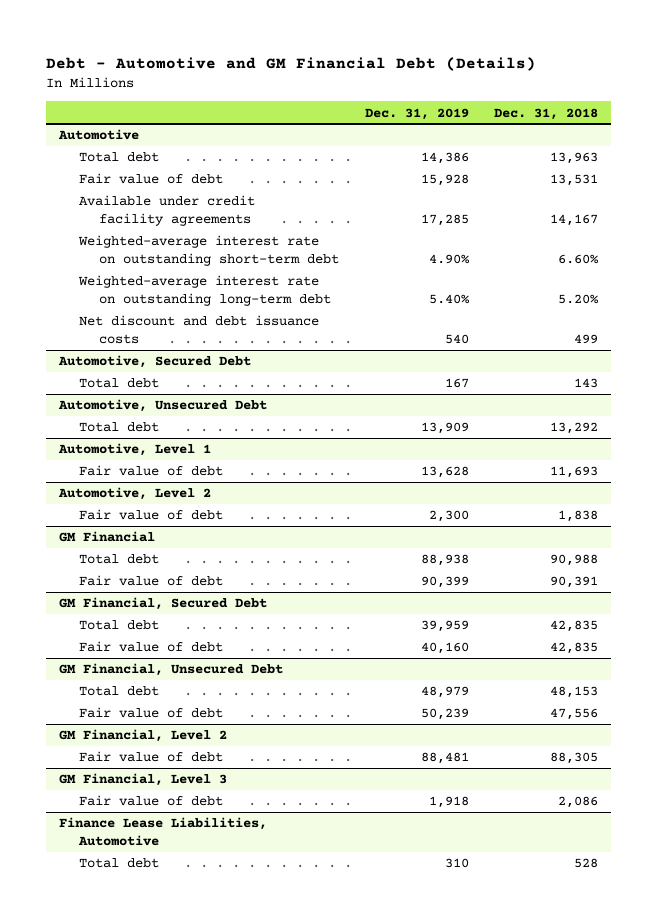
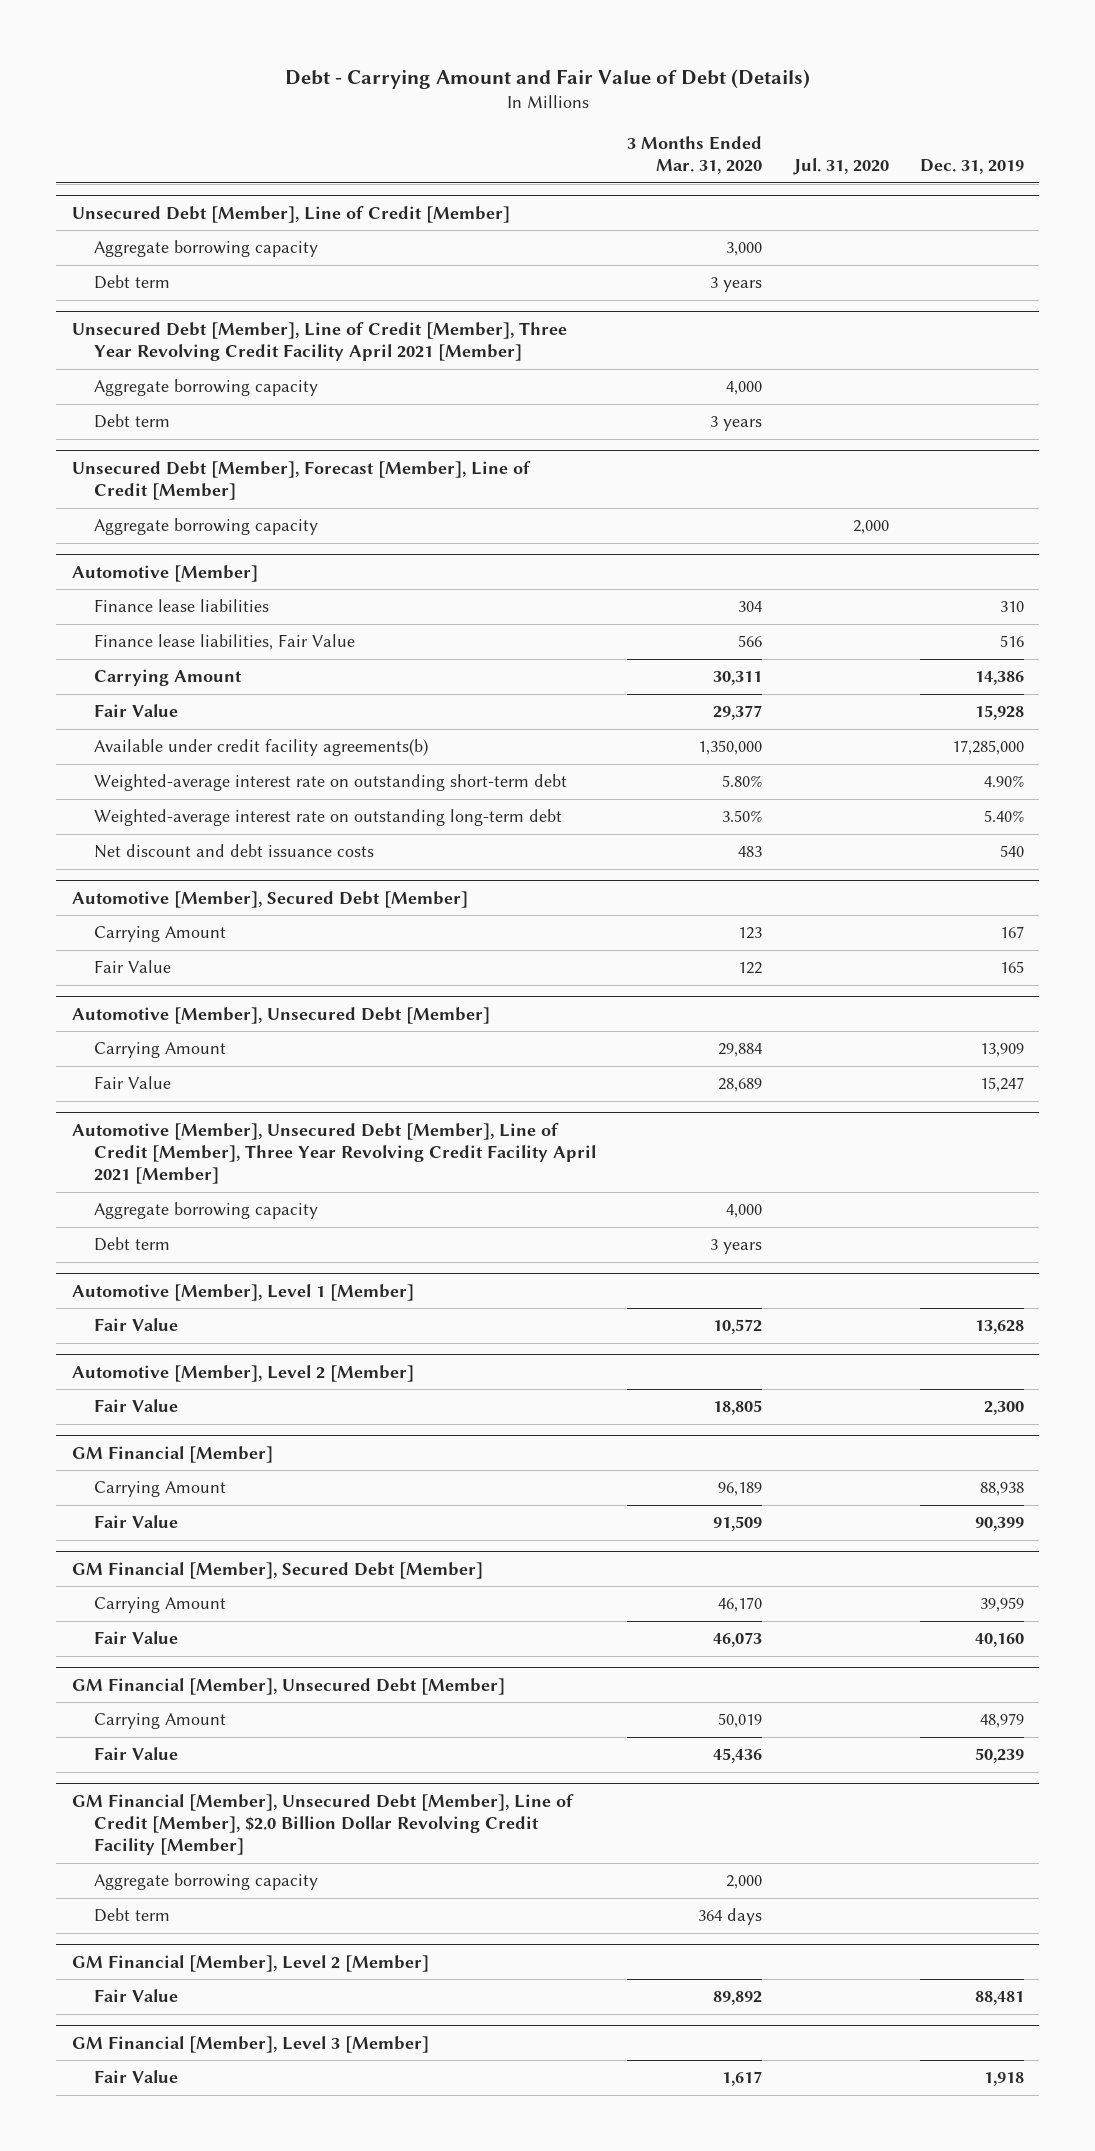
- Debt - Automotive and GM Financial Debt (Details)
+ Debt - Carrying Amount and Fair Value of Debt (Details)
- | Dec. 31, 2019 | Dec. 31, 2018
+ | 3 Months Ended Mar. 31, 2020 | Jul. 31, 2020 | Dec. 31, 2019
- Automotive
- Total debt | 14,386 | 13,963
- Fair value of debt | 15,928 | 13,531
- Available under credit facility agreements | 17,285 | 14,167
+ Unsecured Debt [Member], Line of Credit [Member]
+ Aggregate borrowing capacity | 3,000 | |
+ Debt term | 3 years | |
+ Unsecured Debt [Member], Line of Credit [Member], Three Year Revolving Credit Facility April 2021 [Member]
+ Aggregate borrowing capacity | 4,000 | |
+ Debt term | 3 years | |
+ Unsecured Debt [Member], Forecast [Member], Line of Credit [Member]
+ Aggregate borrowing capacity | | 2,000 |
+ Automotive [Member]
+ Finance lease liabilities | 304 | | 310
+ Finance lease liabilities, Fair Value | 566 | | 516
+ Carrying Amount | 30,311 | | 14,386
+ Fair Value | 29,377 | | 15,928
+ Available under credit facility agreements(b) | 1,350,000 | | 17,285,000
- Automotive, Secured Debt
- Total debt | 167 | 143
- Automotive, Unsecured Debt
- Total debt | 13,909 | 13,292
- Automotive, Level 1
- Fair value of debt | 13,628 | 11,693
- Automotive, Level 2
- Fair value of debt | 2,300 | 1,838
- GM Financial
- Total debt | 88,938 | 90,988
- Fair value of debt | 90,399 | 90,391
- GM Financial, Secured Debt
- Total debt | 39,959 | 42,835
- Fair value of debt | 40,160 | 42,835
- GM Financial, Unsecured Debt
- Total debt | 48,979 | 48,153
- Fair value of debt | 50,239 | 47,556
- GM Financial, Level 2
- Fair value of debt | 88,481 | 88,305
- GM Financial, Level 3
- Fair value of debt | 1,918 | 2,086
- Finance Lease Liabilities, Automotive
- Total debt | 310 | 528
+ Automotive [Member], Secured Debt [Member]
+ Carrying Amount | 123 | | 167
+ Fair Value | 122 | | 165
+ Automotive [Member], Unsecured Debt [Member]
+ Carrying Amount | 29,884 | | 13,909
+ Fair Value | 28,689 | | 15,247
+ Automotive [Member], Unsecured Debt [Member], Line of Credit [Member], Three Year Revolving Credit Facility April 2021 [Member]
+ Aggregate borrowing capacity | 4,000 | |
+ Debt term | 3 years | |
+ Automotive [Member], Level 1 [Member]
+ Fair Value | 10,572 | | 13,628
+ Automotive [Member], Level 2 [Member]
+ Fair Value | 18,805 | | 2,300
+ GM Financial [Member]
+ Carrying Amount | 96,189 | | 88,938
+ Fair Value | 91,509 | | 90,399
+ GM Financial [Member], Secured Debt [Member]
+ Carrying Amount | 46,170 | | 39,959
+ Fair Value | 46,073 | | 40,160
+ GM Financial [Member], Unsecured Debt [Member]
+ Carrying Amount | 50,019 | | 48,979
+ Fair Value | 45,436 | | 50,239
+ GM Financial [Member], Unsecured Debt [Member], Line of Credit [Member], $2.0 Billion Dollar Revolving Credit Facility [Member]
+ Aggregate borrowing capacity | 2,000 | |
+ Debt term | 364 days | |
+ GM Financial [Member], Level 2 [Member]
+ Fair Value | 89,892 | | 88,481
+ GM Financial [Member], Level 3 [Member]
+ Fair Value | 1,617 | | 1,918

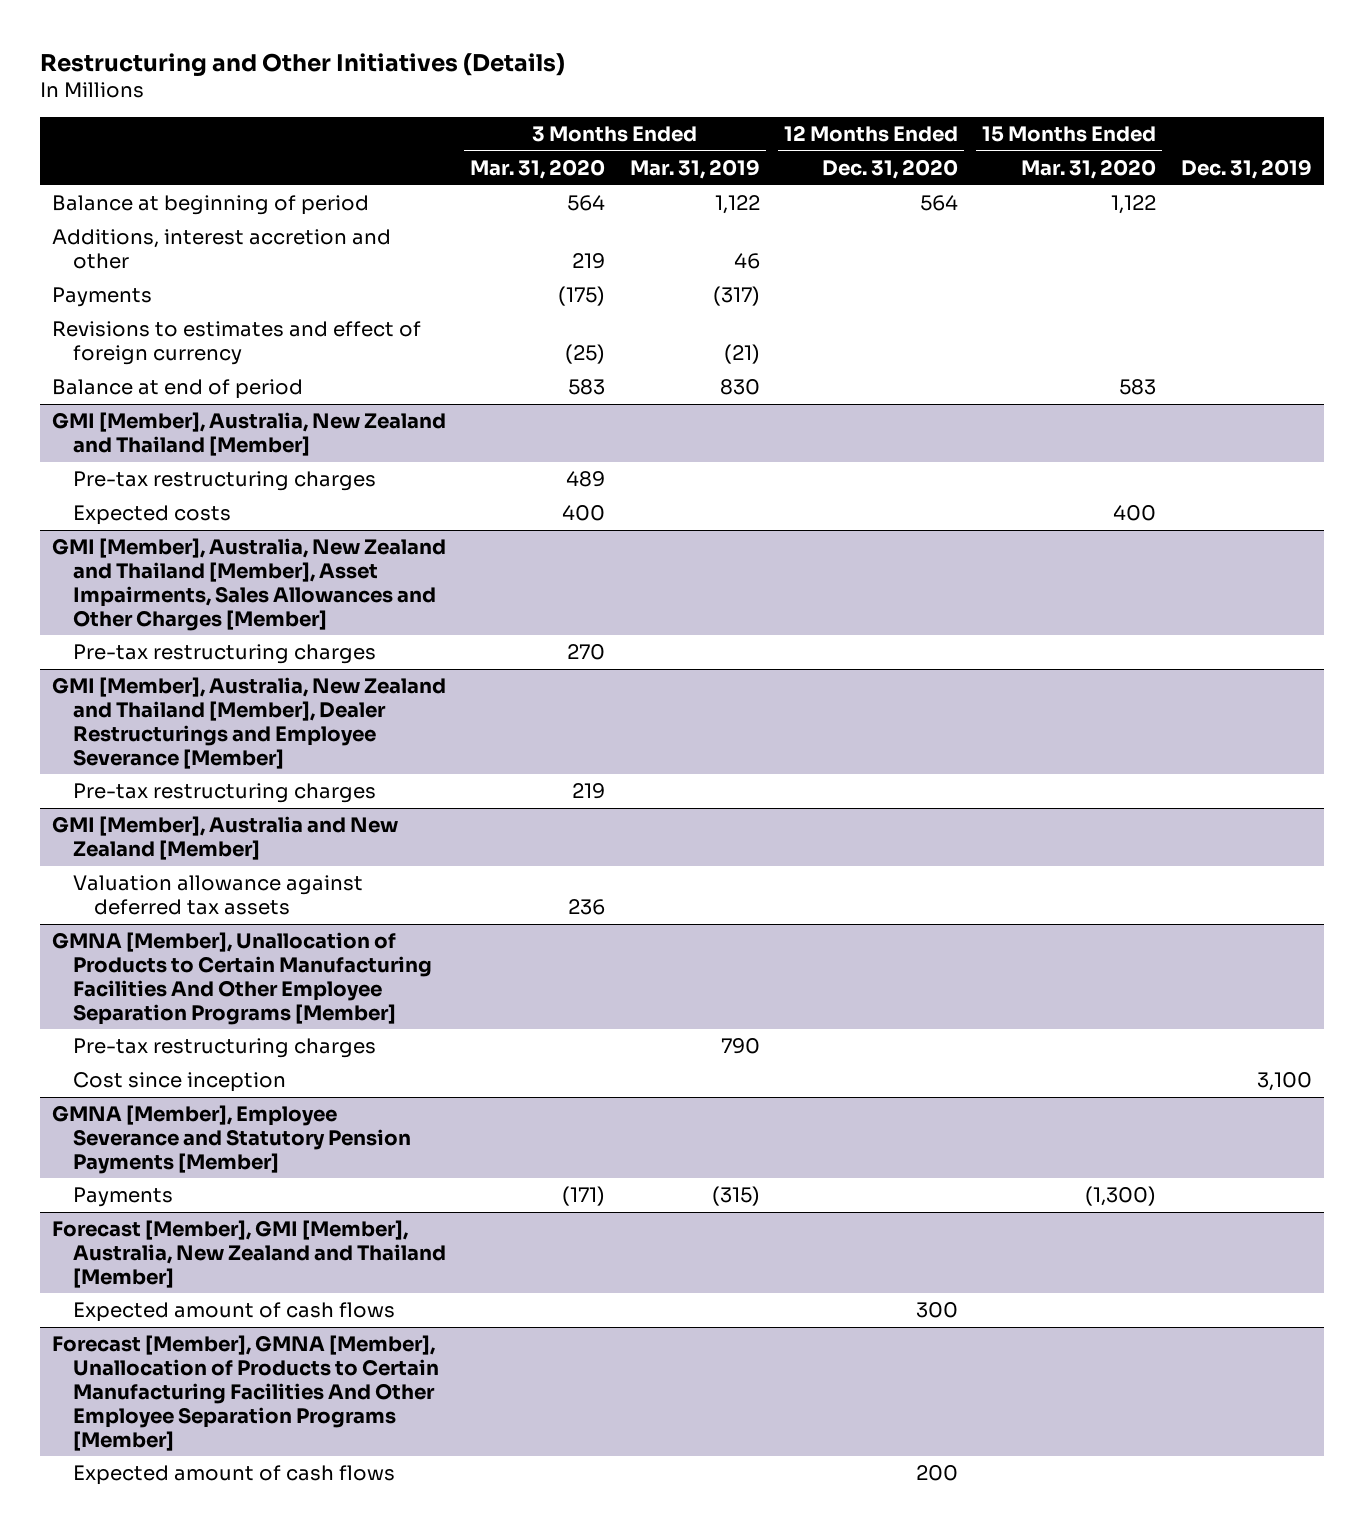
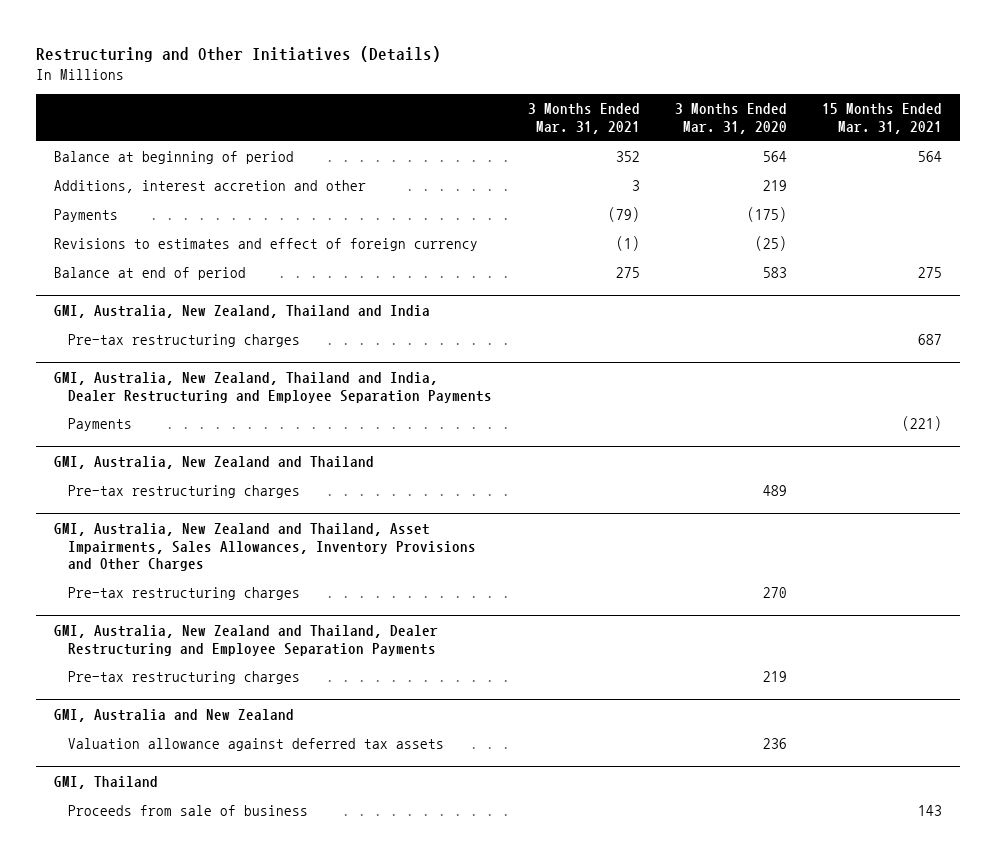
- | 3 Months Ended Mar. 31, 2020 | 3 Months Ended Mar. 31, 2019 | 12 Months Ended Dec. 31, 2020 | 15 Months Ended Mar. 31, 2020 | Dec. 31, 2019
+ | 3 Months Ended Mar. 31, 2021 | 3 Months Ended Mar. 31, 2020 | 15 Months Ended Mar. 31, 2021
- GMI [Member], Australia, New Zealand and Thailand [Member]
+ GMI, Australia, New Zealand, Thailand and India
+ Pre-tax restructuring charges | | | 687
+ GMI, Australia, New Zealand, Thailand and India, Dealer Restructuring and Employee Separation Payments
+ Payments | | | (221)
+ GMI, Australia, New Zealand and Thailand
- Expected costs | 400 | | | 400 |
- GMI [Member], Australia, New Zealand and Thailand [Member], Asset Impairments, Sales Allowances and Other Charges [Member]
+ GMI, Australia, New Zealand and Thailand, Asset Impairments, Sales Allowances, Inventory Provisions and Other Charges
- GMI [Member], Australia, New Zealand and Thailand [Member], Dealer Restructurings and Employee Severance [Member]
+ GMI, Australia, New Zealand and Thailand, Dealer Restructuring and Employee Separation Payments
- GMI [Member], Australia and New Zealand [Member]
+ GMI, Australia and New Zealand
- GMNA [Member], Unallocation of Products to Certain Manufacturing Facilities And Other Employee Separation Programs [Member]
- Pre-tax restructuring charges | | 790 | | |
- Cost since inception | | | | | 3,100
- GMNA [Member], Employee Severance and Statutory Pension Payments [Member]
- Payments | (171) | (315) | | (1,300) |
- Forecast [Member], GMI [Member], Australia, New Zealand and Thailand [Member]
- Expected amount of cash flows | | | 300 | |
- Forecast [Member], GMNA [Member], Unallocation of Products to Certain Manufacturing Facilities And Other Employee Separation Programs [Member]
- Expected amount of cash flows | | | 200 | |
+ GMI, Thailand
+ Proceeds from sale of business | | | 143

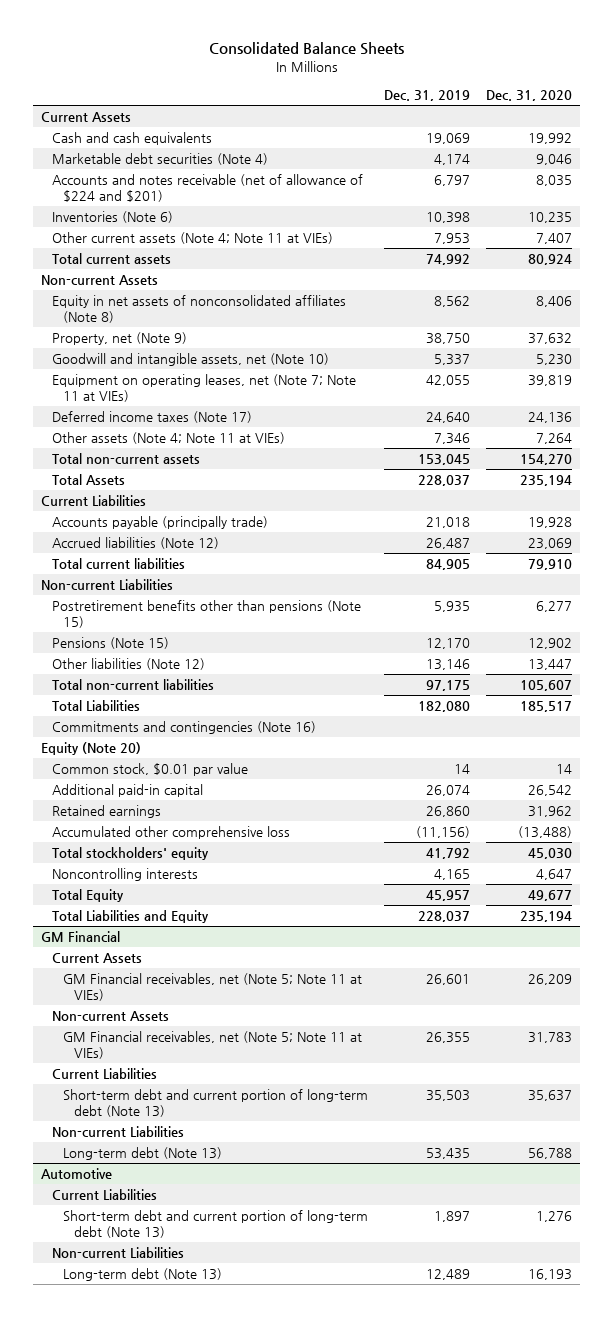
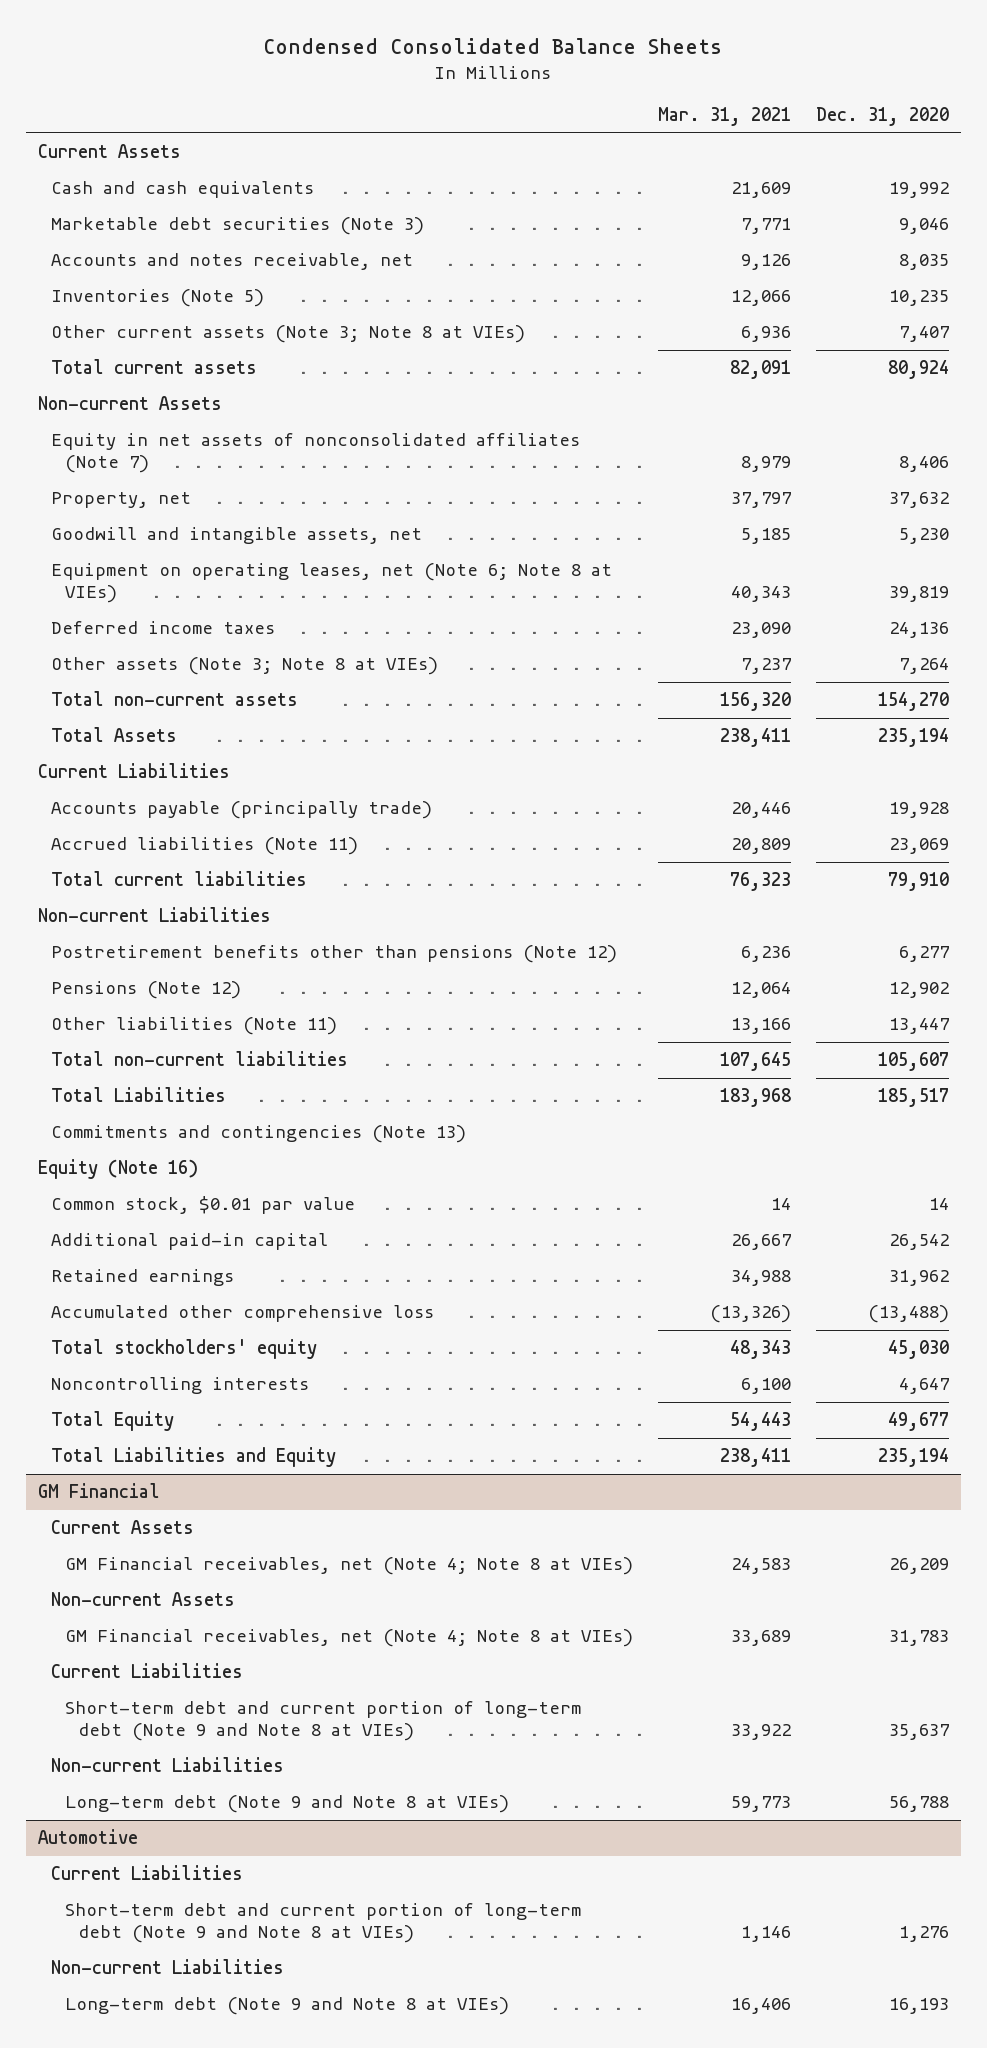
- Consolidated Balance Sheets
+ Condensed Consolidated Balance Sheets
- | Dec. 31, 2019 | Dec. 31, 2020
+ | Mar. 31, 2021 | Dec. 31, 2020
- Marketable debt securities (Note 4) | 4,174 | 9,046
- Accounts and notes receivable (net of allowance of $224 and $201) | 6,797 | 8,035
- Inventories (Note 6) | 10,398 | 10,235
- Other current assets (Note 4; Note 11 at VIEs) | 7,953 | 7,407
+ Marketable debt securities (Note 3) | 7,771 | 9,046
+ Accounts and notes receivable, net | 9,126 | 8,035
+ Inventories (Note 5) | 12,066 | 10,235
+ Other current assets (Note 3; Note 8 at VIEs) | 6,936 | 7,407
- Equity in net assets of nonconsolidated affiliates (Note 8) | 8,562 | 8,406
- Property, net (Note 9) | 38,750 | 37,632
- Goodwill and intangible assets, net (Note 10) | 5,337 | 5,230
- Equipment on operating leases, net (Note 7; Note 11 at VIEs) | 42,055 | 39,819
- Deferred income taxes (Note 17) | 24,640 | 24,136
- Other assets (Note 4; Note 11 at VIEs) | 7,346 | 7,264
+ Equity in net assets of nonconsolidated affiliates (Note 7) | 8,979 | 8,406
+ Property, net | 37,797 | 37,632
+ Goodwill and intangible assets, net | 5,185 | 5,230
+ Equipment on operating leases, net (Note 6; Note 8 at VIEs) | 40,343 | 39,819
+ Deferred income taxes | 23,090 | 24,136
+ Other assets (Note 3; Note 8 at VIEs) | 7,237 | 7,264
- Accrued liabilities (Note 12) | 26,487 | 23,069
+ Accrued liabilities (Note 11) | 20,809 | 23,069
- Postretirement benefits other than pensions (Note 15) | 5,935 | 6,277
- Pensions (Note 15) | 12,170 | 12,902
- Other liabilities (Note 12) | 13,146 | 13,447
+ Postretirement benefits other than pensions (Note 12) | 6,236 | 6,277
+ Pensions (Note 12) | 12,064 | 12,902
+ Other liabilities (Note 11) | 13,166 | 13,447
- Commitments and contingencies (Note 16)
- Equity (Note 20)
+ Commitments and contingencies (Note 13)
+ Equity (Note 16)
@ GM Financial
- GM Financial receivables, net (Note 5; Note 11 at VIEs) | 26,601 | 26,209
+ GM Financial receivables, net (Note 4; Note 8 at VIEs) | 24,583 | 26,209
- GM Financial receivables, net (Note 5; Note 11 at VIEs) | 26,355 | 31,783
+ GM Financial receivables, net (Note 4; Note 8 at VIEs) | 33,689 | 31,783
- Short-term debt and current portion of long-term debt (Note 13) | 35,503 | 35,637
+ Short-term debt and current portion of long-term debt (Note 9 and Note 8 at VIEs) | 33,922 | 35,637
- Long-term debt (Note 13) | 53,435 | 56,788
+ Long-term debt (Note 9 and Note 8 at VIEs) | 59,773 | 56,788
@ Automotive
- Short-term debt and current portion of long-term debt (Note 13) | 1,897 | 1,276
+ Short-term debt and current portion of long-term debt (Note 9 and Note 8 at VIEs) | 1,146 | 1,276
- Long-term debt (Note 13) | 12,489 | 16,193
+ Long-term debt (Note 9 and Note 8 at VIEs) | 16,406 | 16,193

